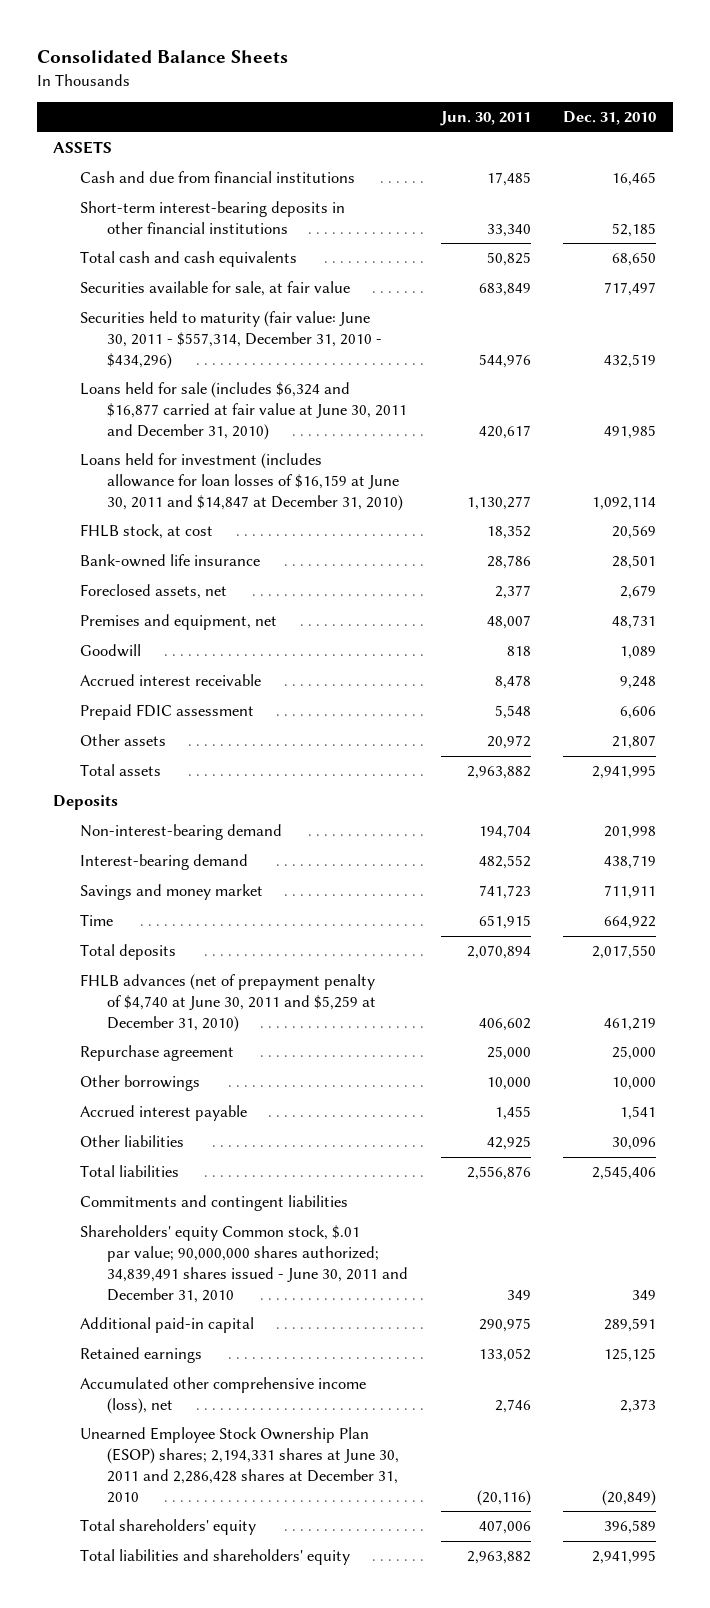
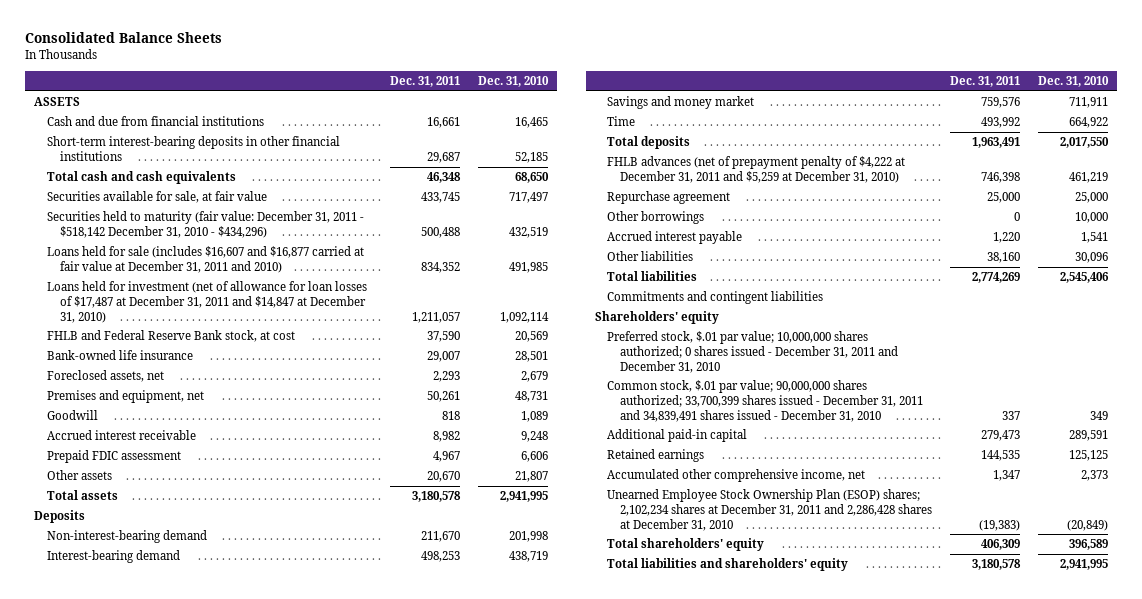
- | Jun. 30, 2011 | Dec. 31, 2010
+ | Dec. 31, 2011 | Dec. 31, 2010
- Securities held to maturity (fair value: June 30, 2011 - $557,314, December 31, 2010 - $434,296) | 544,976 | 432,519
- Loans held for sale (includes $6,324 and $16,877 carried at fair value at June 30, 2011 and December 31, 2010) | 420,617 | 491,985
- Loans held for investment (includes allowance for loan losses of $16,159 at June 30, 2011 and $14,847 at December 31, 2010) | 1,130,277 | 1,092,114
- FHLB stock, at cost | 18,352 | 20,569
+ Securities held to maturity (fair value: December 31, 2011 - $518,142 December 31, 2010 - $434,296) | 500,488 | 432,519
+ Loans held for sale (includes $16,607 and $16,877 carried at fair value at December 31, 2011 and 2010) | 834,352 | 491,985
+ Loans held for investment (net of allowance for loan losses of $17,487 at December 31, 2011 and $14,847 at December 31, 2010) | 1,211,057 | 1,092,114
+ FHLB and Federal Reserve Bank stock, at cost | 37,590 | 20,569
- FHLB advances (net of prepayment penalty of $4,740 at June 30, 2011 and $5,259 at December 31, 2010) | 406,602 | 461,219
+ FHLB advances (net of prepayment penalty of $4,222 at December 31, 2011 and $5,259 at December 31, 2010) | 746,398 | 461,219
- Shareholders' equity Common stock, $.01 par value; 90,000,000 shares authorized; 34,839,491 shares issued - June 30, 2011 and December 31, 2010 | 349 | 349
+ Shareholders' equity
+ Preferred stock, $.01 par value; 10,000,000 shares authorized; 0 shares issued - December 31, 2011 and December 31, 2010
+ Common stock, $.01 par value; 90,000,000 shares authorized; 33,700,399 shares issued - December 31, 2011 and 34,839,491 shares issued - December 31, 2010 | 337 | 349
- Accumulated other comprehensive income (loss), net | 2,746 | 2,373
- Unearned Employee Stock Ownership Plan (ESOP) shares; 2,194,331 shares at June 30, 2011 and 2,286,428 shares at December 31, 2010 | (20,116) | (20,849)
+ Accumulated other comprehensive income, net | 1,347 | 2,373
+ Unearned Employee Stock Ownership Plan (ESOP) shares; 2,102,234 shares at December 31, 2011 and 2,286,428 shares at December 31, 2010 | (19,383) | (20,849)

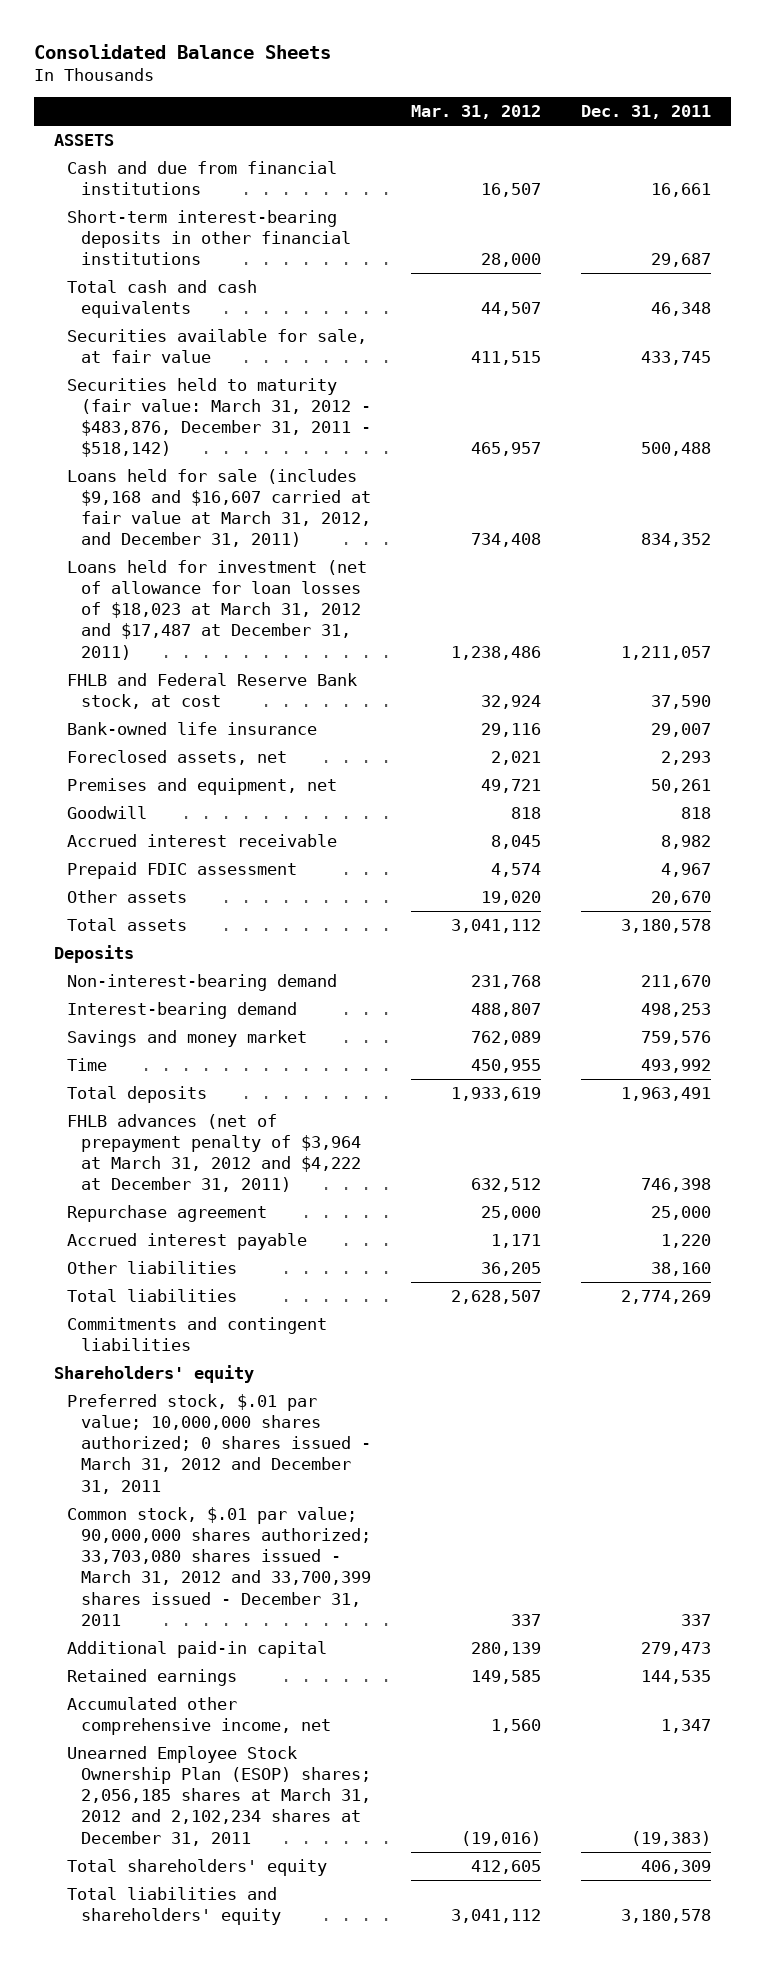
- | Dec. 31, 2011 | Dec. 31, 2010
+ | Mar. 31, 2012 | Dec. 31, 2011
- Securities held to maturity (fair value: December 31, 2011 - $518,142 December 31, 2010 - $434,296) | 500,488 | 432,519
- Loans held for sale (includes $16,607 and $16,877 carried at fair value at December 31, 2011 and 2010) | 834,352 | 491,985
- Loans held for investment (net of allowance for loan losses of $17,487 at December 31, 2011 and $14,847 at December 31, 2010) | 1,211,057 | 1,092,114
+ Securities held to maturity (fair value: March 31, 2012 - $483,876, December 31, 2011 - $518,142) | 465,957 | 500,488
+ Loans held for sale (includes $9,168 and $16,607 carried at fair value at March 31, 2012, and December 31, 2011) | 734,408 | 834,352
+ Loans held for investment (net of allowance for loan losses of $18,023 at March 31, 2012 and $17,487 at December 31, 2011) | 1,238,486 | 1,211,057
- FHLB advances (net of prepayment penalty of $4,222 at December 31, 2011 and $5,259 at December 31, 2010) | 746,398 | 461,219
+ FHLB advances (net of prepayment penalty of $3,964 at March 31, 2012 and $4,222 at December 31, 2011) | 632,512 | 746,398
- Other borrowings | 0 | 10,000
- Preferred stock, $.01 par value; 10,000,000 shares authorized; 0 shares issued - December 31, 2011 and December 31, 2010
- Common stock, $.01 par value; 90,000,000 shares authorized; 33,700,399 shares issued - December 31, 2011 and 34,839,491 shares issued - December 31, 2010 | 337 | 349
+ Preferred stock, $.01 par value; 10,000,000 shares authorized; 0 shares issued - March 31, 2012 and December 31, 2011
+ Common stock, $.01 par value; 90,000,000 shares authorized; 33,703,080 shares issued - March 31, 2012 and 33,700,399 shares issued - December 31, 2011 | 337 | 337
- Unearned Employee Stock Ownership Plan (ESOP) shares; 2,102,234 shares at December 31, 2011 and 2,286,428 shares at December 31, 2010 | (19,383) | (20,849)
+ Unearned Employee Stock Ownership Plan (ESOP) shares; 2,056,185 shares at March 31, 2012 and 2,102,234 shares at December 31, 2011 | (19,016) | (19,383)

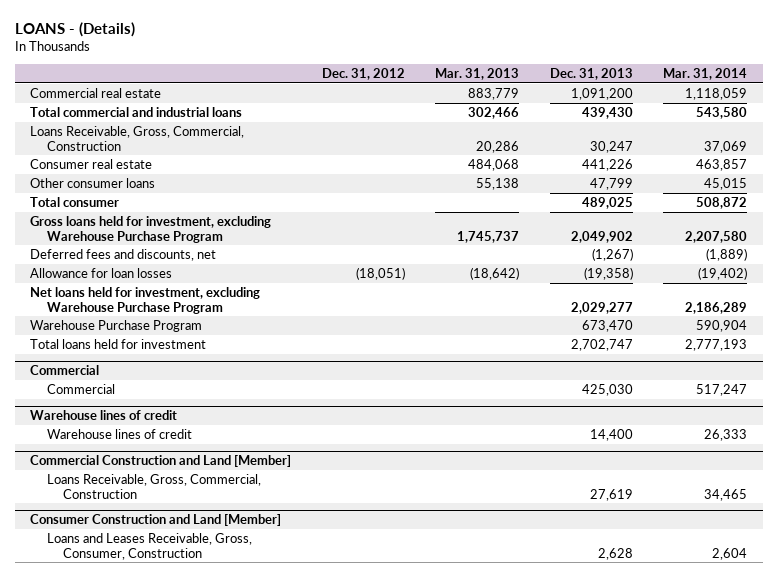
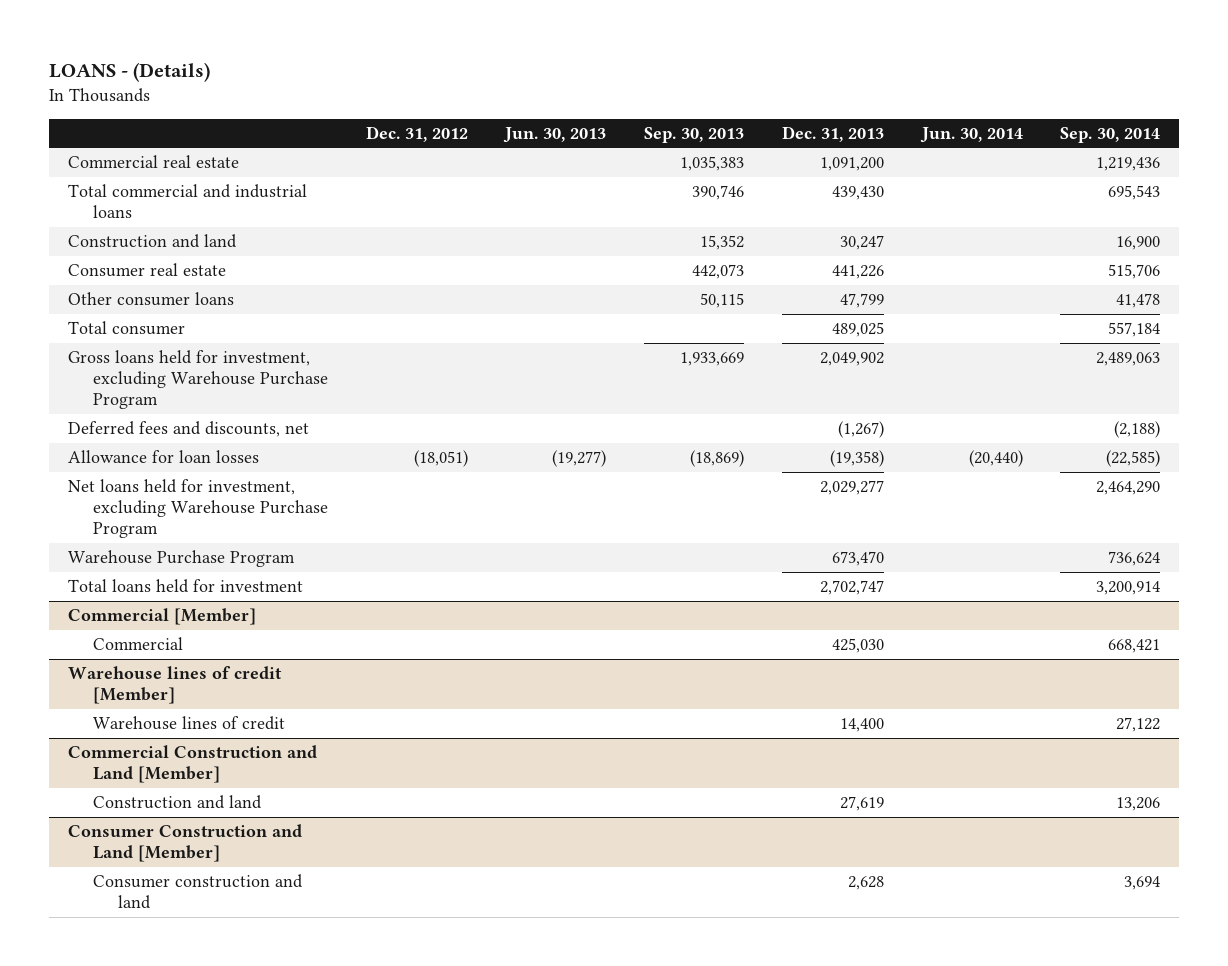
- | Dec. 31, 2012 | Mar. 31, 2013 | Dec. 31, 2013 | Mar. 31, 2014
+ | Dec. 31, 2012 | Jun. 30, 2013 | Sep. 30, 2013 | Dec. 31, 2013 | Jun. 30, 2014 | Sep. 30, 2014
- Loans Receivable, Gross, Commercial, Construction | | 20,286 | 30,247 | 37,069
+ Construction and land | | | 15,352 | 30,247 | | 16,900
- Commercial
+ Commercial [Member]
- Warehouse lines of credit
+ Warehouse lines of credit [Member]
@ Commercial Construction and Land [Member]
- Loans Receivable, Gross, Commercial, Construction | | | 27,619 | 34,465
+ Construction and land | | | | 27,619 | | 13,206
@ Consumer Construction and Land [Member]
- Loans and Leases Receivable, Gross, Consumer, Construction | | | 2,628 | 2,604
+ Consumer construction and land | | | | 2,628 | | 3,694

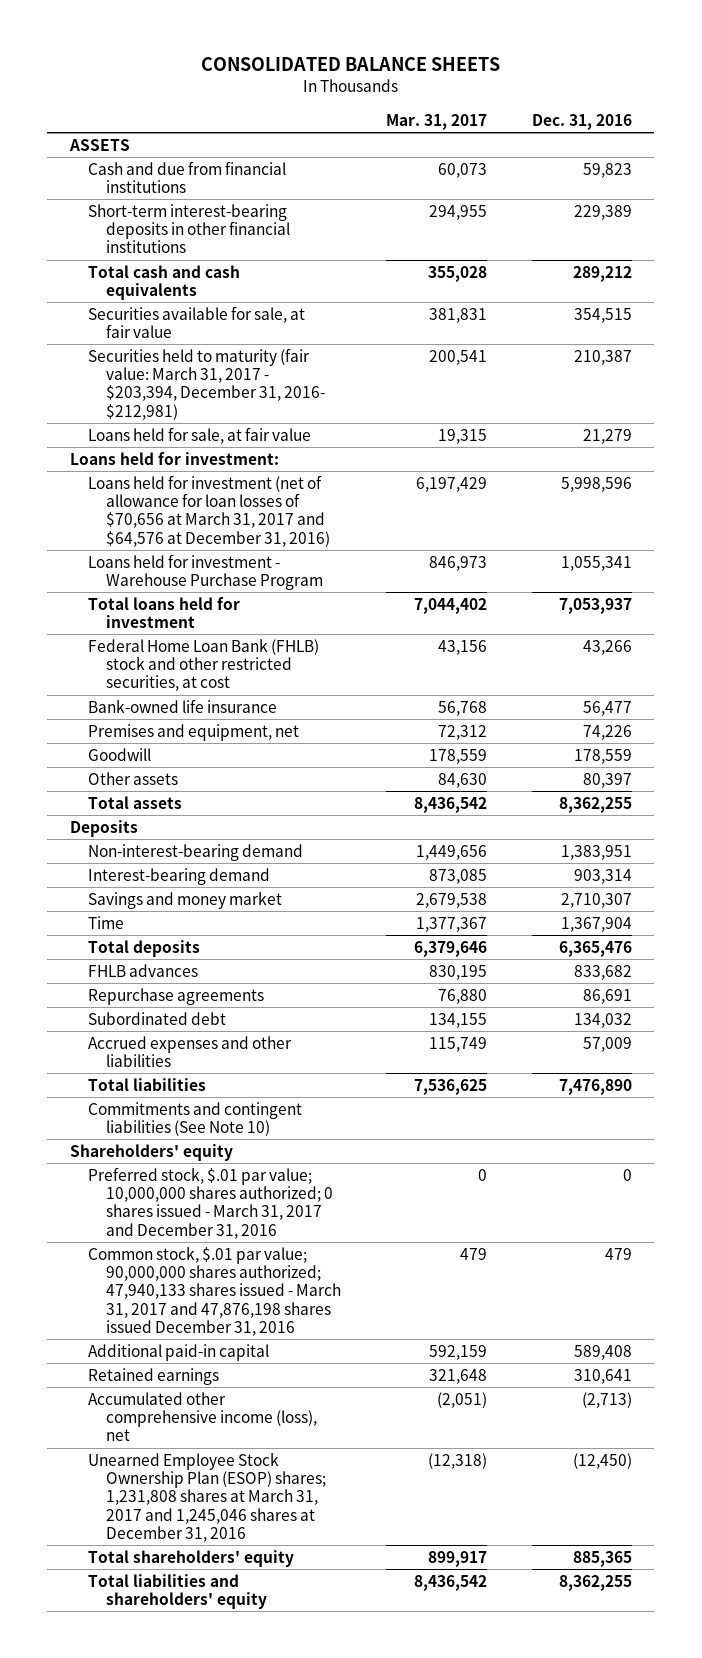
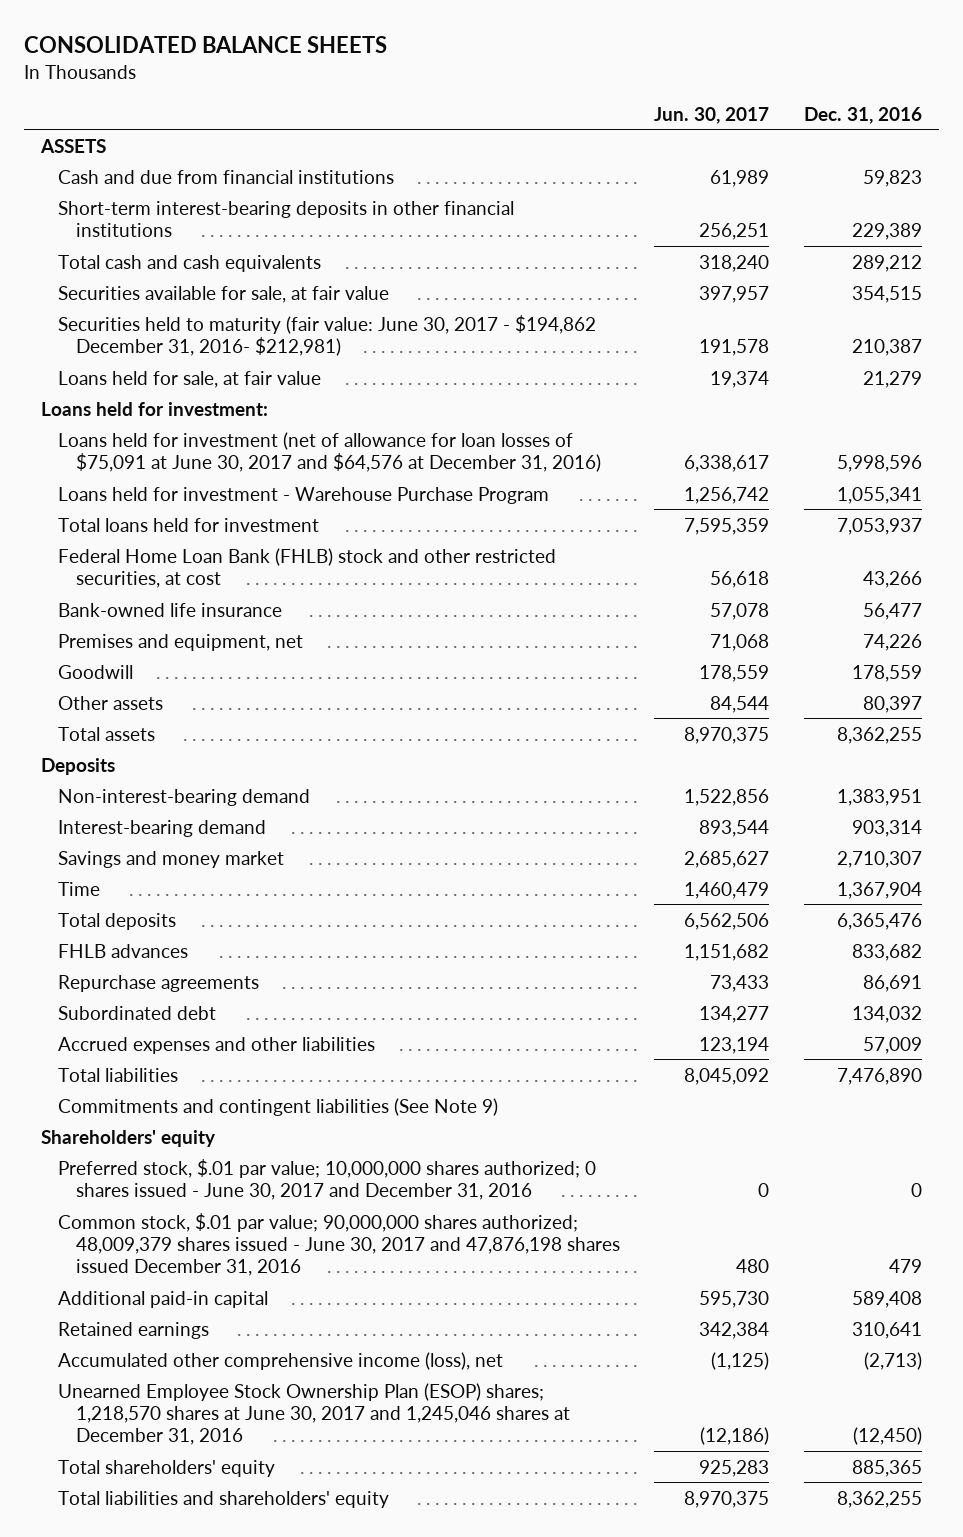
- | Mar. 31, 2017 | Dec. 31, 2016
+ | Jun. 30, 2017 | Dec. 31, 2016
- Securities held to maturity (fair value: March 31, 2017 - $203,394, December 31, 2016- $212,981) | 200,541 | 210,387
+ Securities held to maturity (fair value: June 30, 2017 - $194,862 December 31, 2016- $212,981) | 191,578 | 210,387
- Loans held for investment (net of allowance for loan losses of $70,656 at March 31, 2017 and $64,576 at December 31, 2016) | 6,197,429 | 5,998,596
+ Loans held for investment (net of allowance for loan losses of $75,091 at June 30, 2017 and $64,576 at December 31, 2016) | 6,338,617 | 5,998,596
- Commitments and contingent liabilities (See Note 10)
+ Commitments and contingent liabilities (See Note 9)
- Preferred stock, $.01 par value; 10,000,000 shares authorized; 0 shares issued - March 31, 2017 and December 31, 2016 | 0 | 0
- Common stock, $.01 par value; 90,000,000 shares authorized; 47,940,133 shares issued - March 31, 2017 and 47,876,198 shares issued December 31, 2016 | 479 | 479
+ Preferred stock, $.01 par value; 10,000,000 shares authorized; 0 shares issued - June 30, 2017 and December 31, 2016 | 0 | 0
+ Common stock, $.01 par value; 90,000,000 shares authorized; 48,009,379 shares issued - June 30, 2017 and 47,876,198 shares issued December 31, 2016 | 480 | 479
- Unearned Employee Stock Ownership Plan (ESOP) shares; 1,231,808 shares at March 31, 2017 and 1,245,046 shares at December 31, 2016 | (12,318) | (12,450)
+ Unearned Employee Stock Ownership Plan (ESOP) shares; 1,218,570 shares at June 30, 2017 and 1,245,046 shares at December 31, 2016 | (12,186) | (12,450)

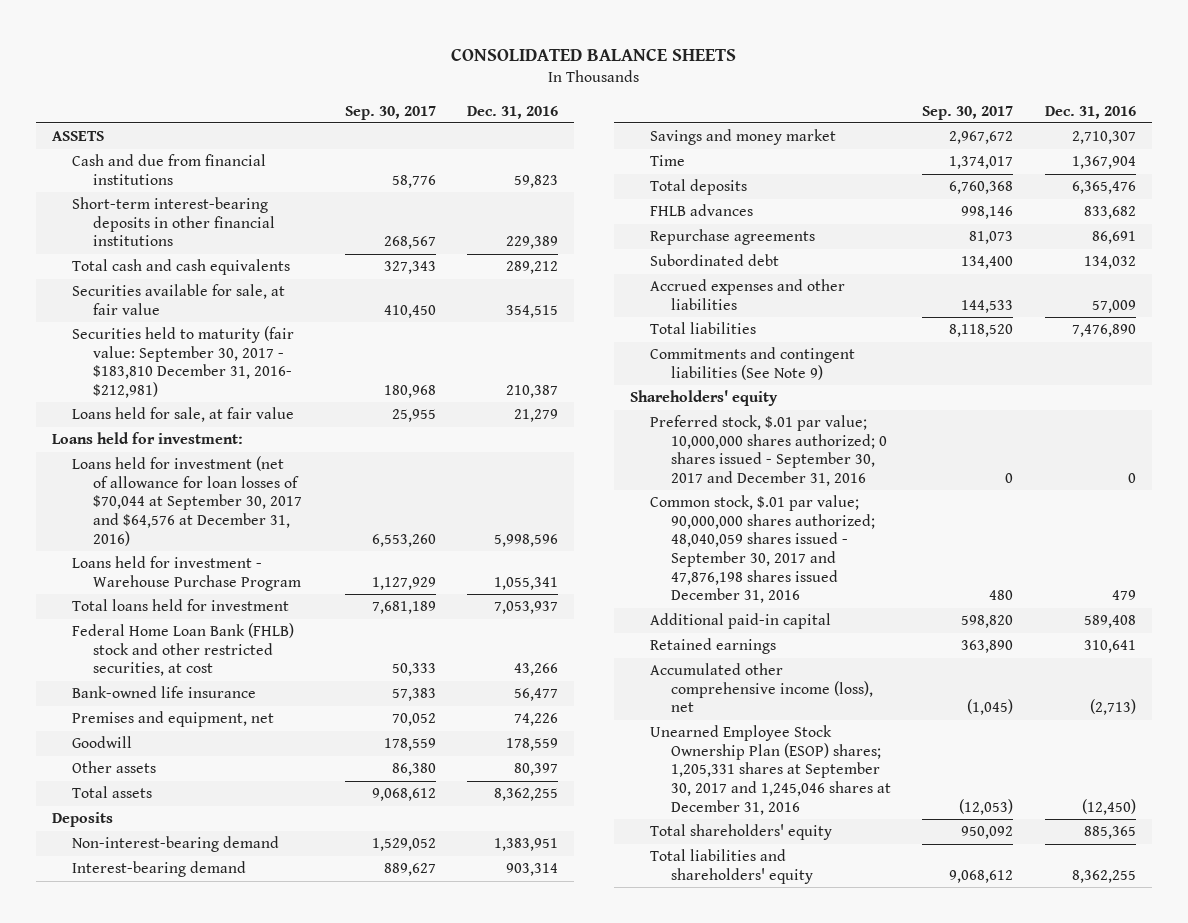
- | Jun. 30, 2017 | Dec. 31, 2016
+ | Sep. 30, 2017 | Dec. 31, 2016
- Securities held to maturity (fair value: June 30, 2017 - $194,862 December 31, 2016- $212,981) | 191,578 | 210,387
+ Securities held to maturity (fair value: September 30, 2017 - $183,810 December 31, 2016- $212,981) | 180,968 | 210,387
- Loans held for investment (net of allowance for loan losses of $75,091 at June 30, 2017 and $64,576 at December 31, 2016) | 6,338,617 | 5,998,596
+ Loans held for investment (net of allowance for loan losses of $70,044 at September 30, 2017 and $64,576 at December 31, 2016) | 6,553,260 | 5,998,596
- Preferred stock, $.01 par value; 10,000,000 shares authorized; 0 shares issued - June 30, 2017 and December 31, 2016 | 0 | 0
- Common stock, $.01 par value; 90,000,000 shares authorized; 48,009,379 shares issued - June 30, 2017 and 47,876,198 shares issued December 31, 2016 | 480 | 479
+ Preferred stock, $.01 par value; 10,000,000 shares authorized; 0 shares issued - September 30, 2017 and December 31, 2016 | 0 | 0
+ Common stock, $.01 par value; 90,000,000 shares authorized; 48,040,059 shares issued - September 30, 2017 and 47,876,198 shares issued December 31, 2016 | 480 | 479
- Unearned Employee Stock Ownership Plan (ESOP) shares; 1,218,570 shares at June 30, 2017 and 1,245,046 shares at December 31, 2016 | (12,186) | (12,450)
+ Unearned Employee Stock Ownership Plan (ESOP) shares; 1,205,331 shares at September 30, 2017 and 1,245,046 shares at December 31, 2016 | (12,053) | (12,450)

